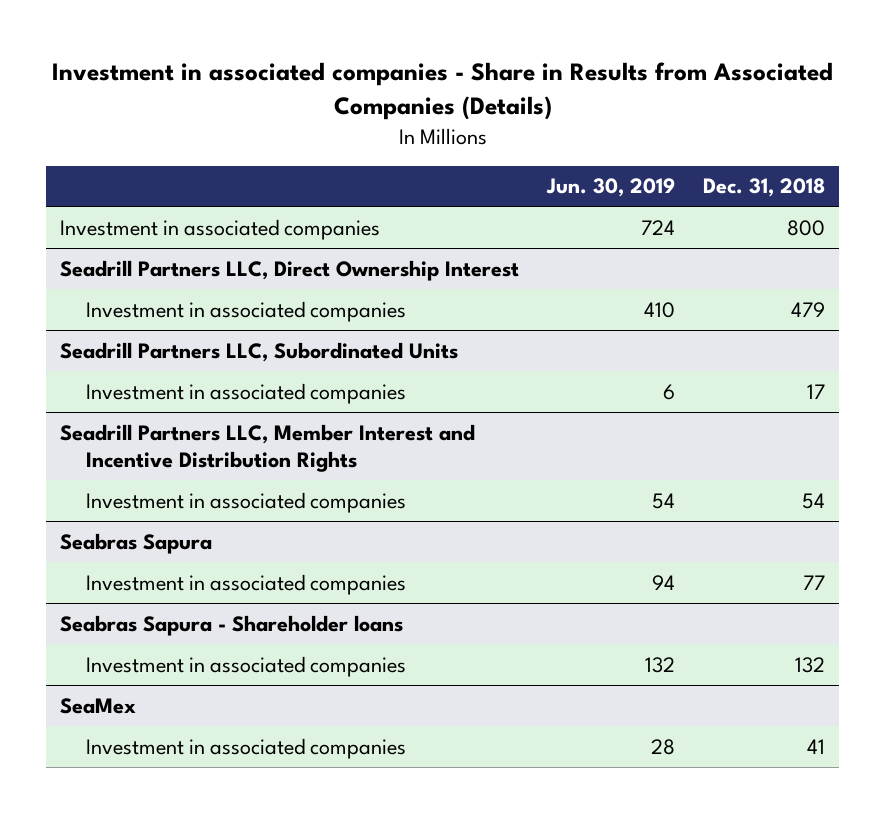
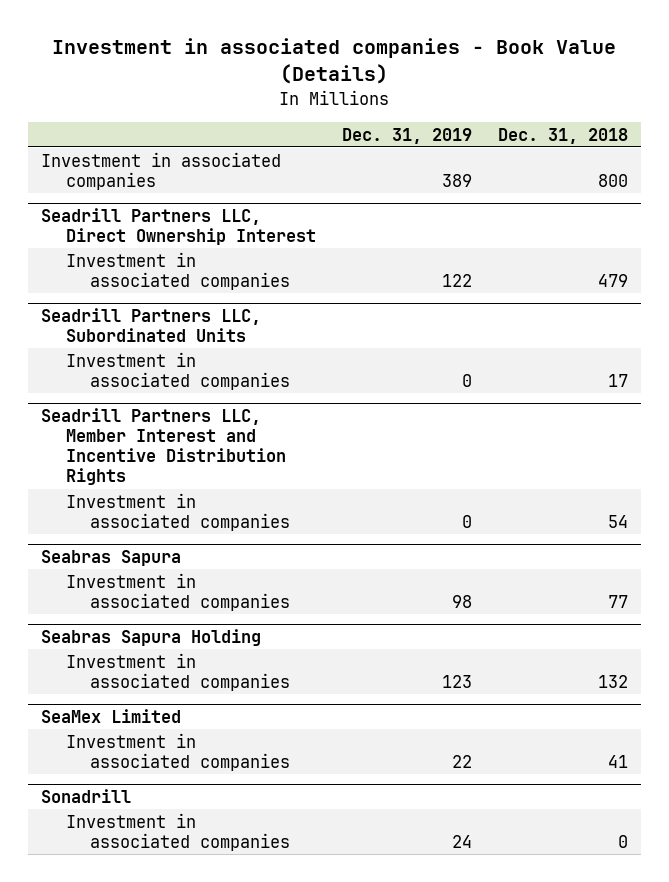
- Investment in associated companies - Share in Results from Associated Companies (Details)
+ Investment in associated companies - Book Value (Details)
- | Jun. 30, 2019 | Dec. 31, 2018
+ | Dec. 31, 2019 | Dec. 31, 2018
- Seabras Sapura - Shareholder loans
+ Seabras Sapura Holding
- SeaMex
+ SeaMex Limited
+ Sonadrill
+ Investment in associated companies | 24 | 0

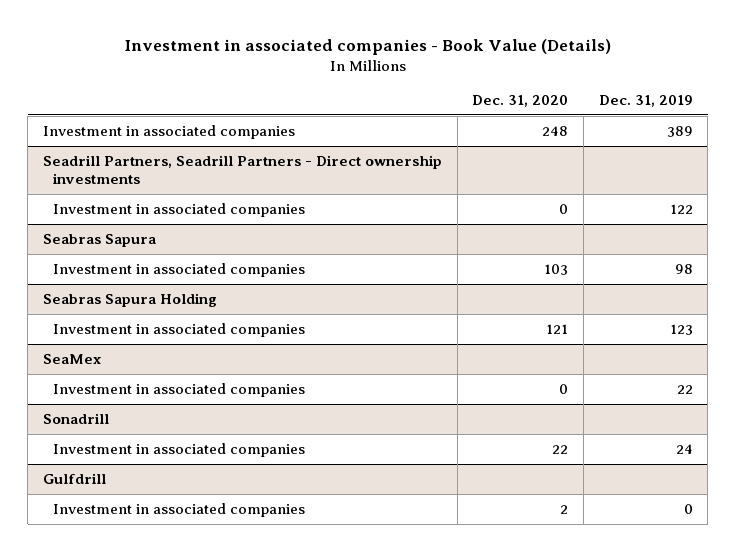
- | Dec. 31, 2019 | Dec. 31, 2018
+ | Dec. 31, 2020 | Dec. 31, 2019
- Seadrill Partners LLC, Direct Ownership Interest
+ Seadrill Partners, Seadrill Partners - Direct ownership investments
- Seadrill Partners LLC, Subordinated Units
- Investment in associated companies | 0 | 17
- Seadrill Partners LLC, Member Interest and Incentive Distribution Rights
- Investment in associated companies | 0 | 54
- SeaMex Limited
+ SeaMex
+ Gulfdrill
+ Investment in associated companies | 2 | 0

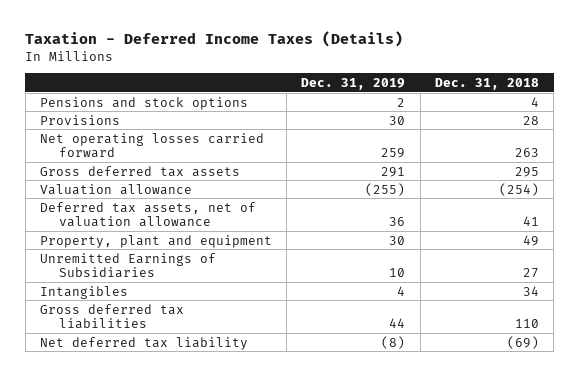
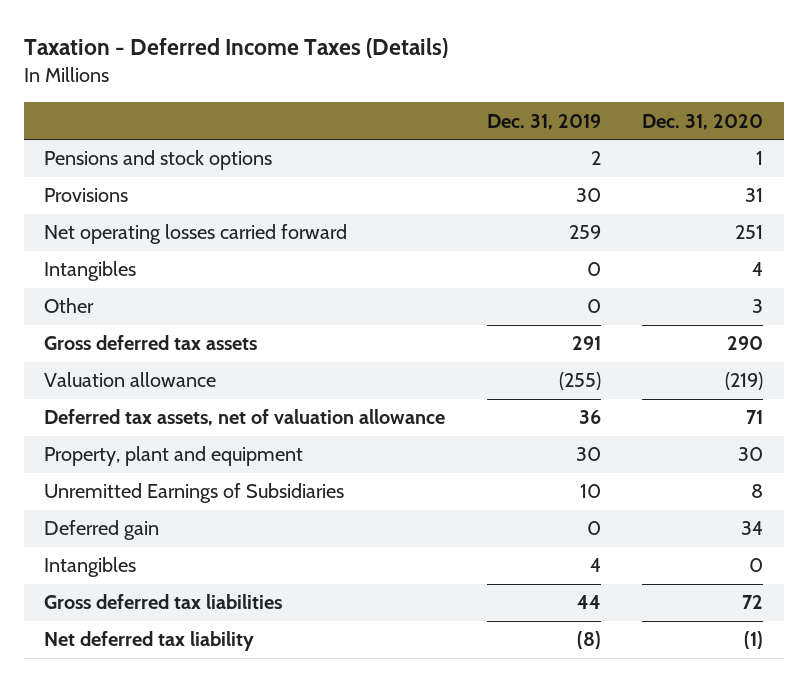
- | Dec. 31, 2019 | Dec. 31, 2018
+ | Dec. 31, 2019 | Dec. 31, 2020
+ Intangibles | 0 | 4
+ Other | 0 | 3
+ Deferred gain | 0 | 34

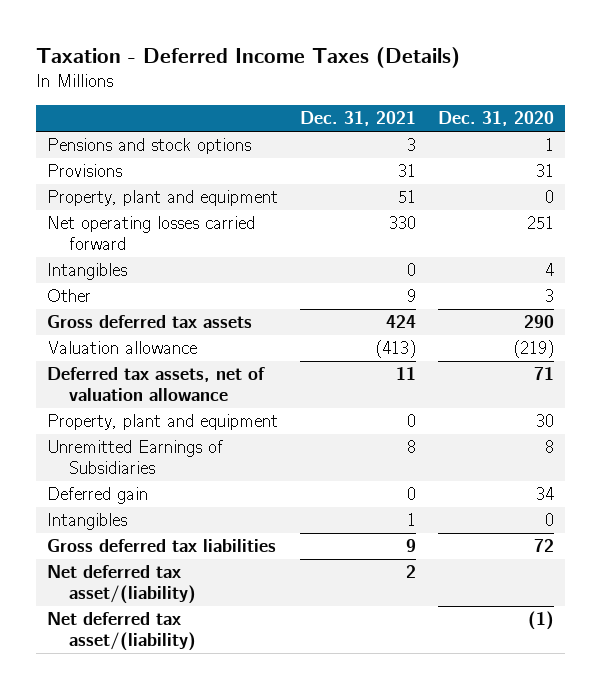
- | Dec. 31, 2019 | Dec. 31, 2020
+ | Dec. 31, 2021 | Dec. 31, 2020
+ Property, plant and equipment | 51 | 0
- Net deferred tax liability | (8) | (1)
+ Net deferred tax asset/(liability) | 2 |
+ Net deferred tax asset/(liability) | | (1)

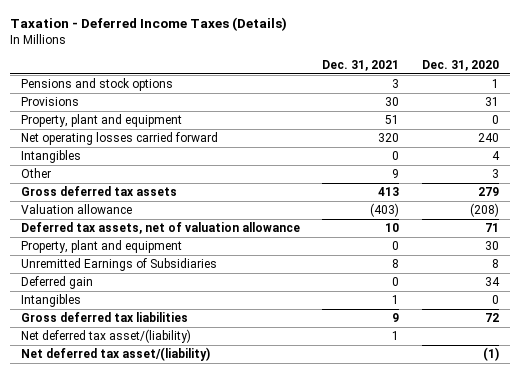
- Provisions | 31 | 31
+ Provisions | 30 | 31
- Net operating losses carried forward | 330 | 251
+ Net operating losses carried forward | 320 | 240
- Gross deferred tax assets | 424 | 290
- Valuation allowance | (413) | (219)
- Deferred tax assets, net of valuation allowance | 11 | 71
+ Gross deferred tax assets | 413 | 279
+ Valuation allowance | (403) | (208)
+ Deferred tax assets, net of valuation allowance | 10 | 71
- Net deferred tax asset/(liability) | 2 |
+ Net deferred tax asset/(liability) | 1 |

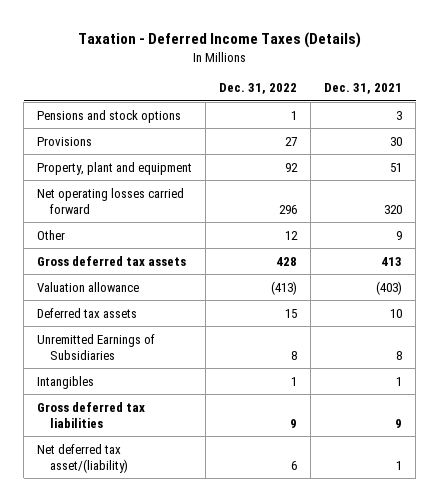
- | Dec. 31, 2021 | Dec. 31, 2020
+ | Dec. 31, 2022 | Dec. 31, 2021
- Intangibles | 0 | 4
- Deferred tax assets, net of valuation allowance | 10 | 71
- Property, plant and equipment | 0 | 30
+ Deferred tax assets | 15 | 10
- Deferred gain | 0 | 34
- Net deferred tax asset/(liability) | | (1)

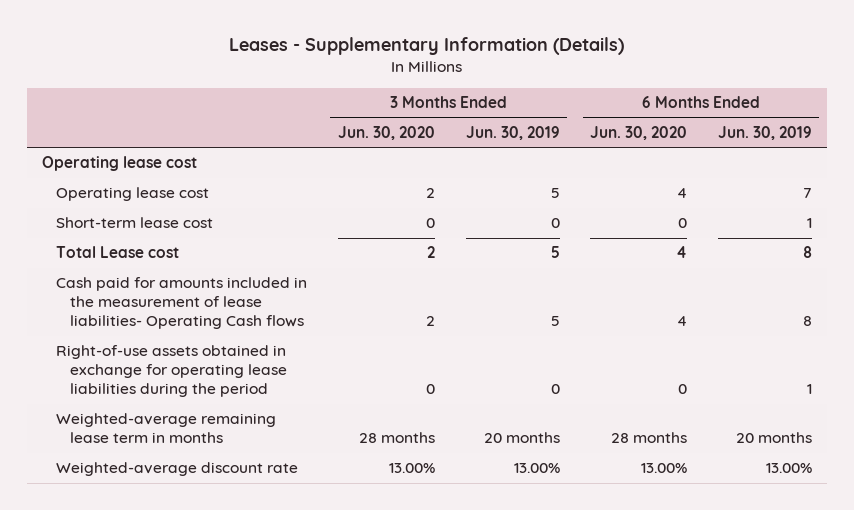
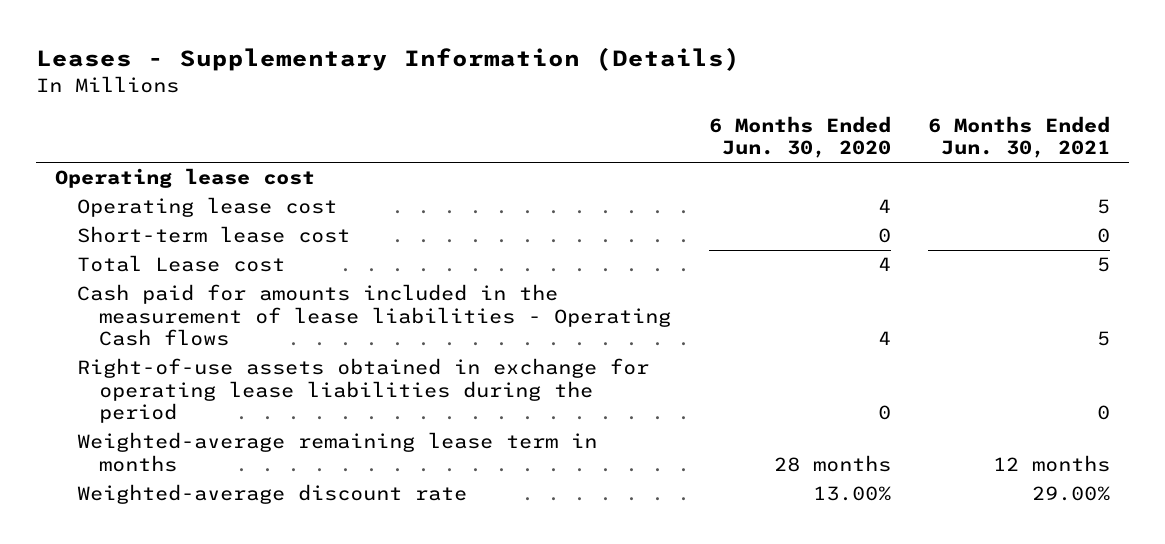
- | 3 Months Ended Jun. 30, 2020 | 3 Months Ended Jun. 30, 2019 | 6 Months Ended Jun. 30, 2020 | 6 Months Ended Jun. 30, 2019
+ | 6 Months Ended Jun. 30, 2020 | 6 Months Ended Jun. 30, 2021
- Cash paid for amounts included in the measurement of lease liabilities- Operating Cash flows | 2 | 5 | 4 | 8
+ Cash paid for amounts included in the measurement of lease liabilities - Operating Cash flows | 4 | 5

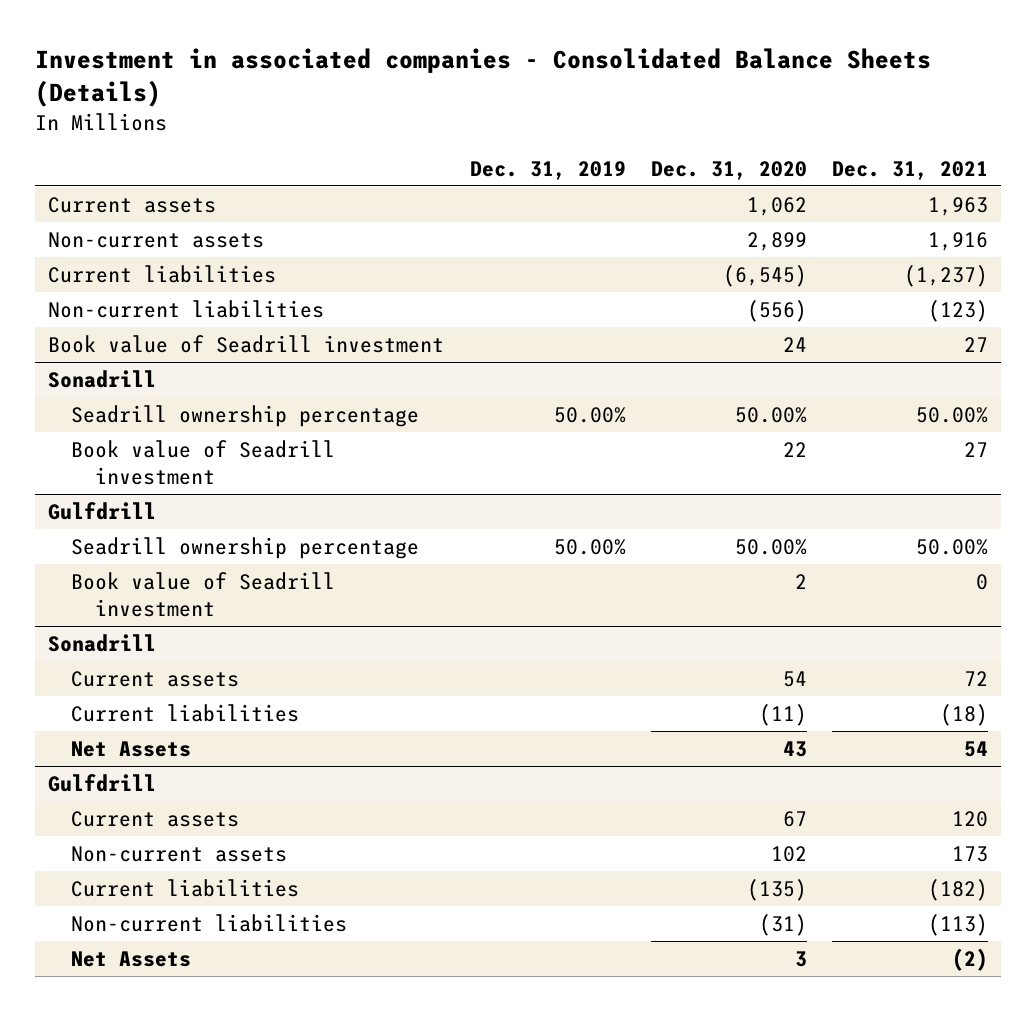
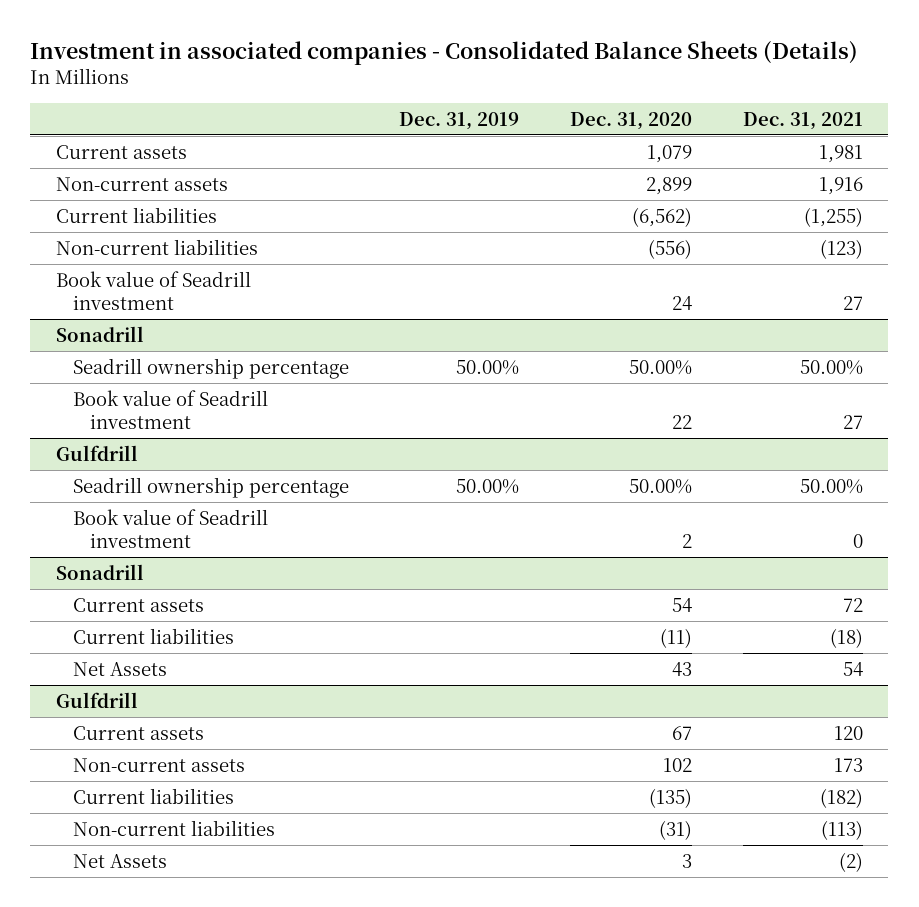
- Current assets | | 1,062 | 1,963
+ Current assets | | 1,079 | 1,981
- Current liabilities | | (6,545) | (1,237)
+ Current liabilities | | (6,562) | (1,255)

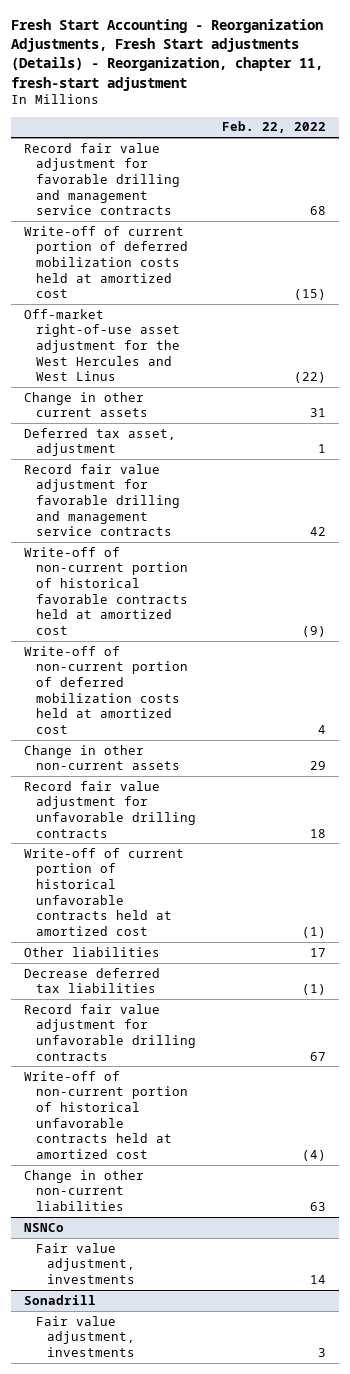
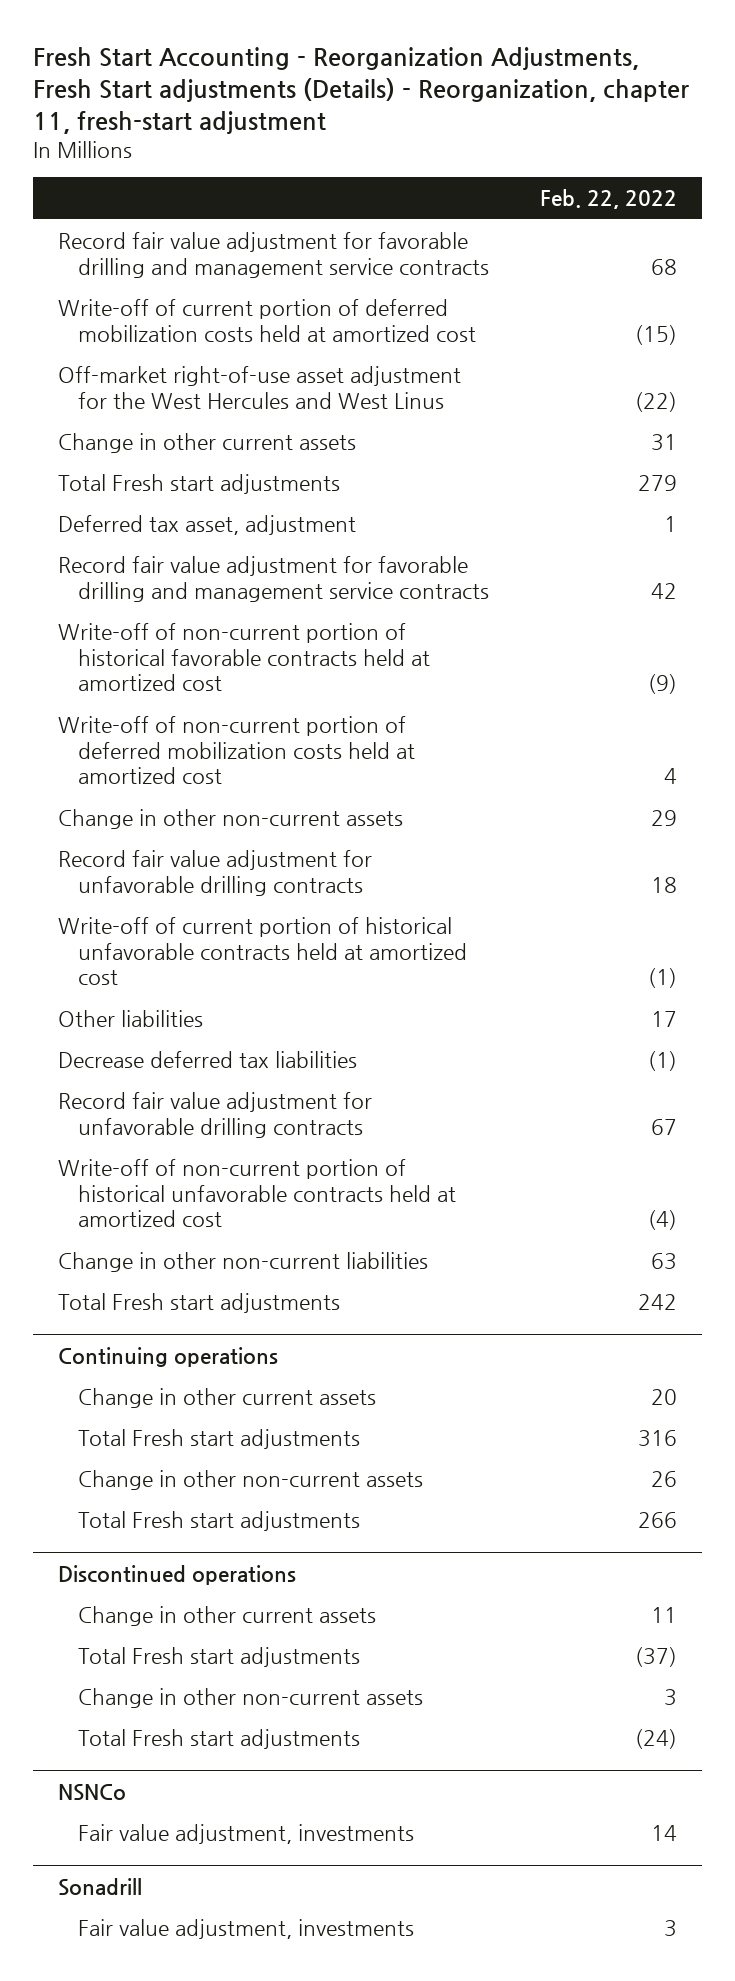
+ Total Fresh start adjustments | 279
+ Total Fresh start adjustments | 242
+ Continuing operations
+ Change in other current assets | 20
+ Total Fresh start adjustments | 316
+ Change in other non-current assets | 26
+ Total Fresh start adjustments | 266
+ Discontinued operations
+ Change in other current assets | 11
+ Total Fresh start adjustments | (37)
+ Change in other non-current assets | 3
+ Total Fresh start adjustments | (24)

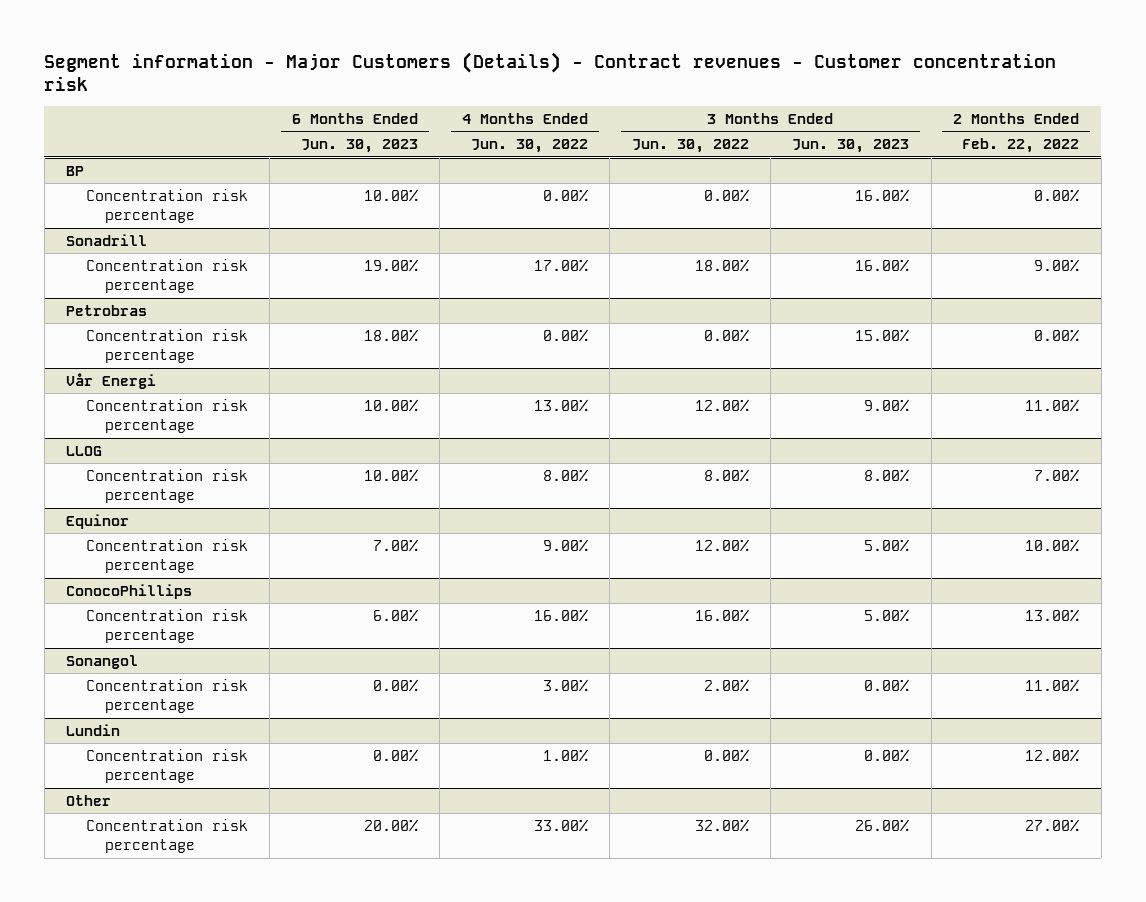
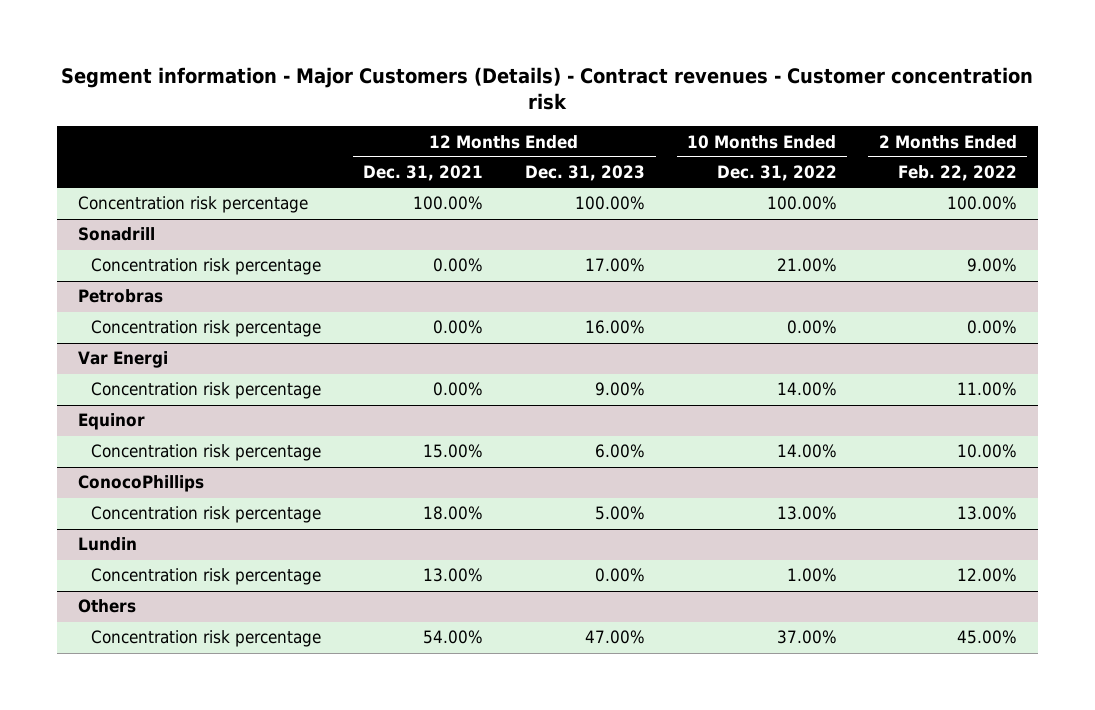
- | 6 Months Ended Jun. 30, 2023 | 4 Months Ended Jun. 30, 2022 | 3 Months Ended Jun. 30, 2022 | 3 Months Ended Jun. 30, 2023 | 2 Months Ended Feb. 22, 2022
+ | 12 Months Ended Dec. 31, 2021 | 12 Months Ended Dec. 31, 2023 | 10 Months Ended Dec. 31, 2022 | 2 Months Ended Feb. 22, 2022
- BP
- Concentration risk percentage | 10.00% | 0.00% | 0.00% | 16.00% | 0.00%
+ Concentration risk percentage | 100.00% | 100.00% | 100.00% | 100.00%
- Vår Energi
+ Var Energi
- LLOG
- Concentration risk percentage | 10.00% | 8.00% | 8.00% | 8.00% | 7.00%
- Sonangol
- Concentration risk percentage | 0.00% | 3.00% | 2.00% | 0.00% | 11.00%
- Other
- Concentration risk percentage | 20.00% | 33.00% | 32.00% | 26.00% | 27.00%
+ Others
+ Concentration risk percentage | 54.00% | 47.00% | 37.00% | 45.00%

